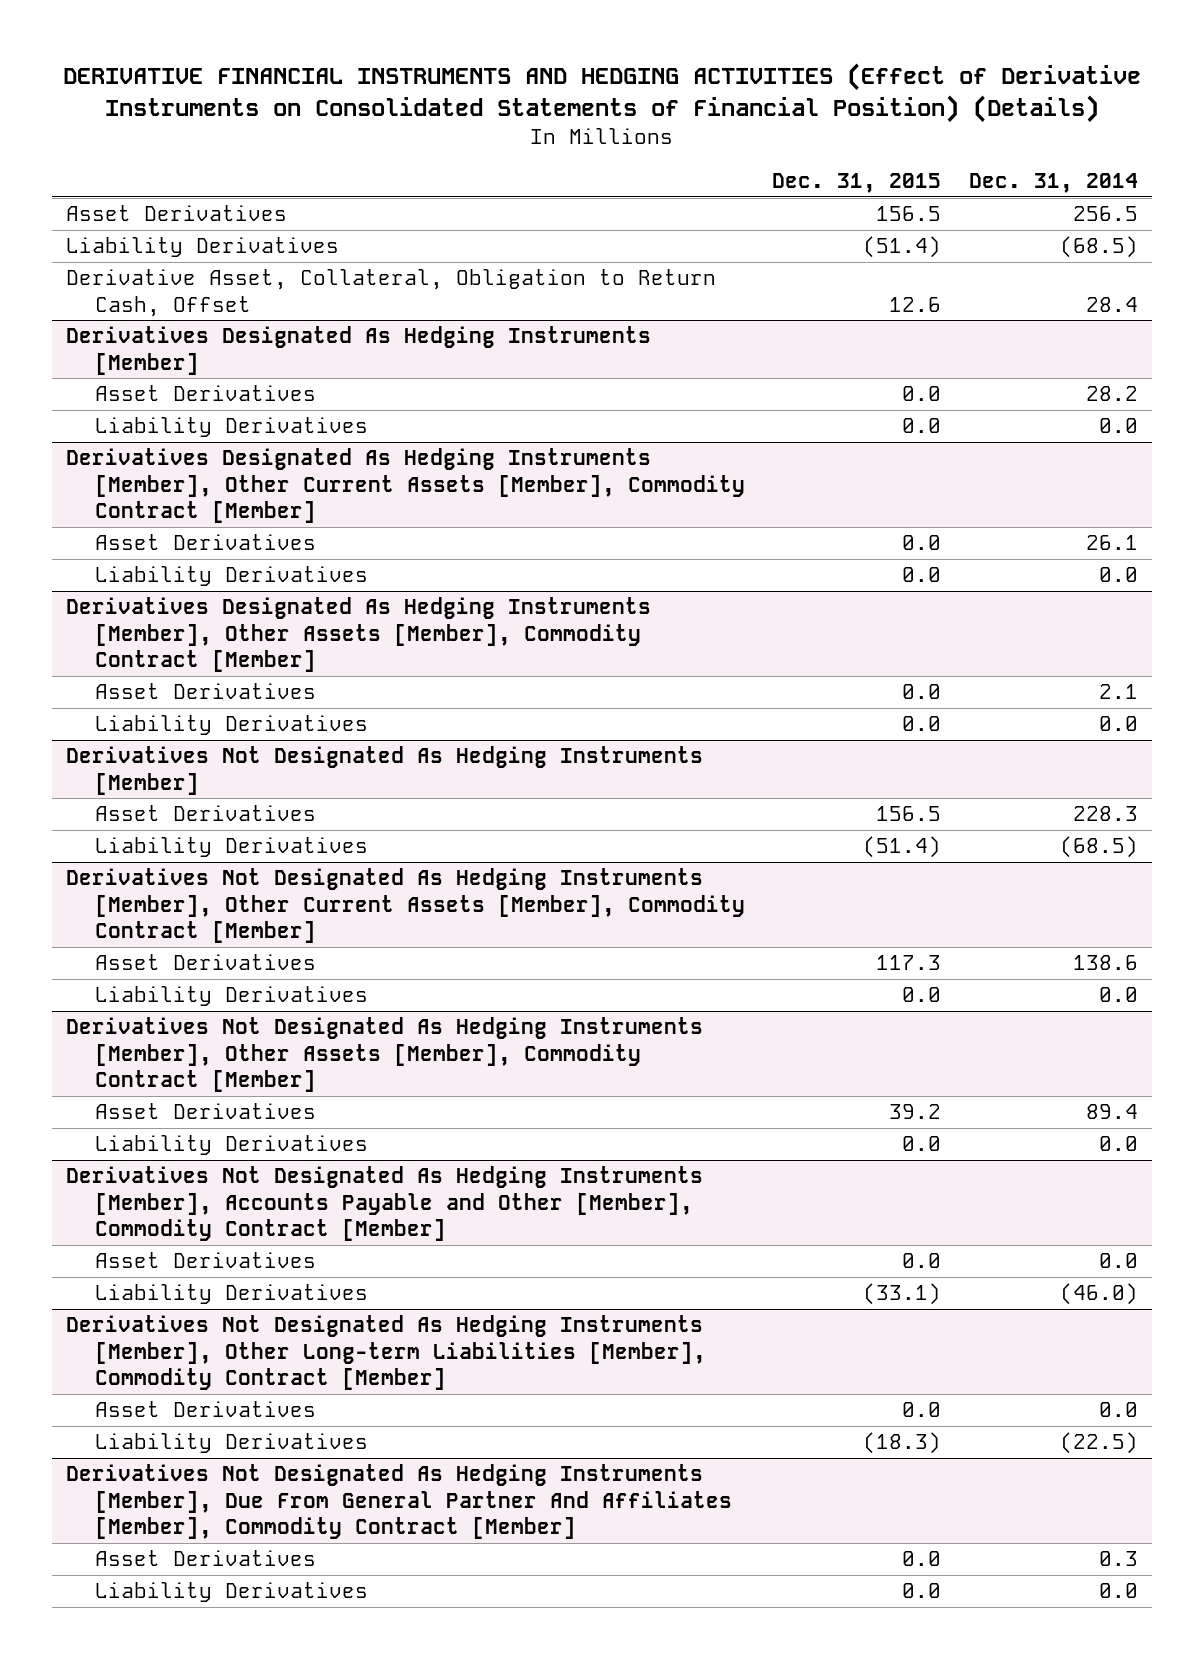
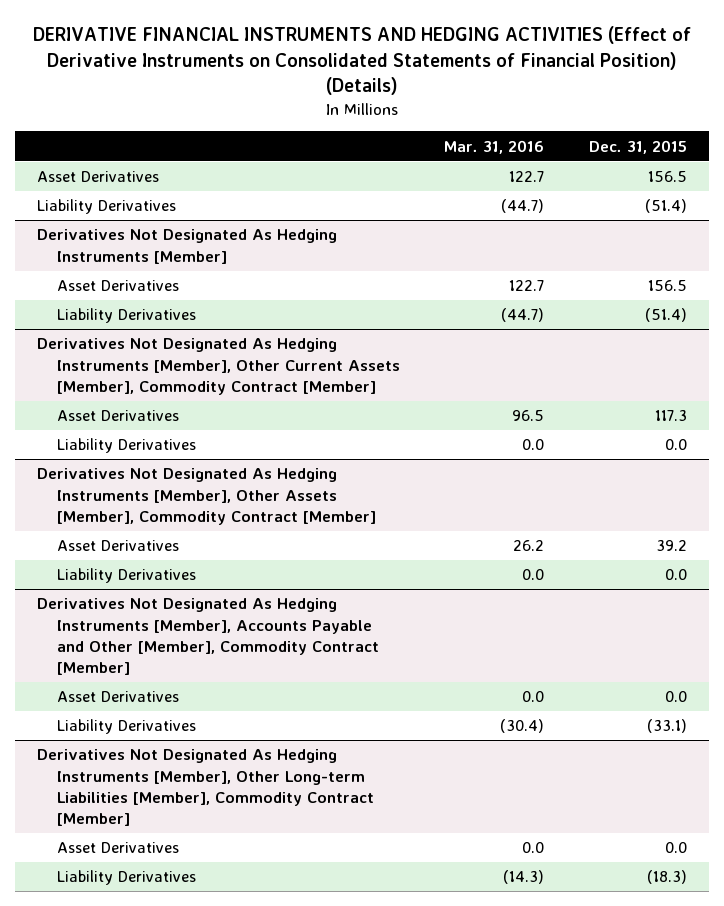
- | Dec. 31, 2015 | Dec. 31, 2014
+ | Mar. 31, 2016 | Dec. 31, 2015
- Derivative Asset, Collateral, Obligation to Return Cash, Offset | 12.6 | 28.4
- Derivatives Designated As Hedging Instruments [Member]
- Asset Derivatives | 0.0 | 28.2
- Liability Derivatives | 0.0 | 0.0
- Derivatives Designated As Hedging Instruments [Member], Other Current Assets [Member], Commodity Contract [Member]
- Asset Derivatives | 0.0 | 26.1
- Liability Derivatives | 0.0 | 0.0
- Derivatives Designated As Hedging Instruments [Member], Other Assets [Member], Commodity Contract [Member]
- Asset Derivatives | 0.0 | 2.1
- Liability Derivatives | 0.0 | 0.0
- Derivatives Not Designated As Hedging Instruments [Member], Due From General Partner And Affiliates [Member], Commodity Contract [Member]
- Asset Derivatives | 0.0 | 0.3
- Liability Derivatives | 0.0 | 0.0

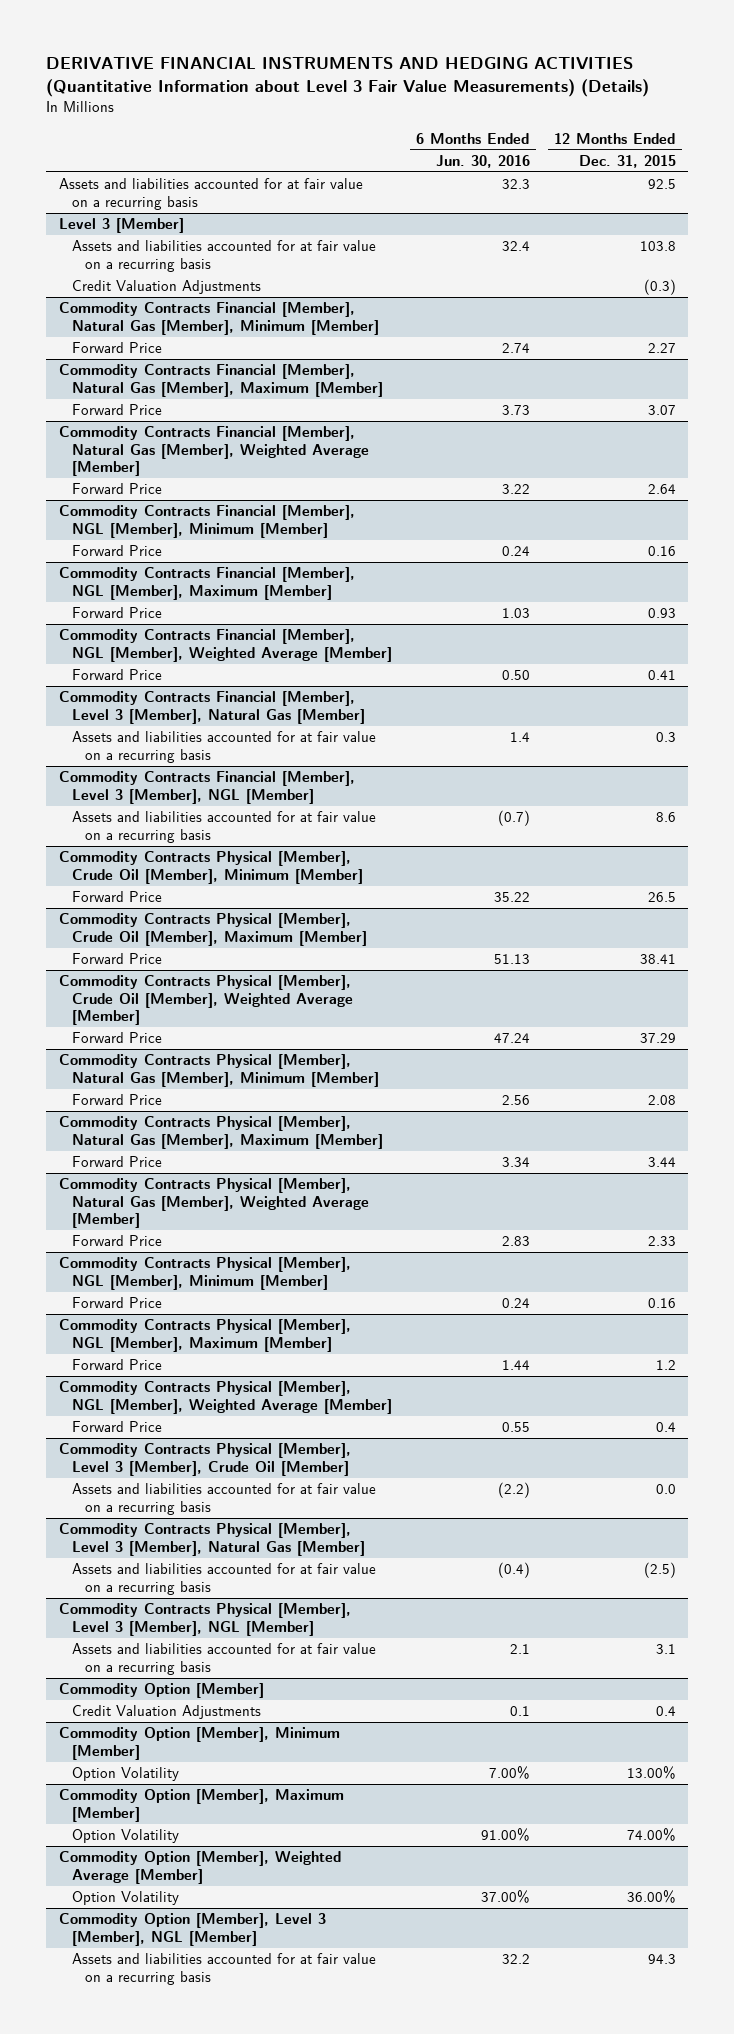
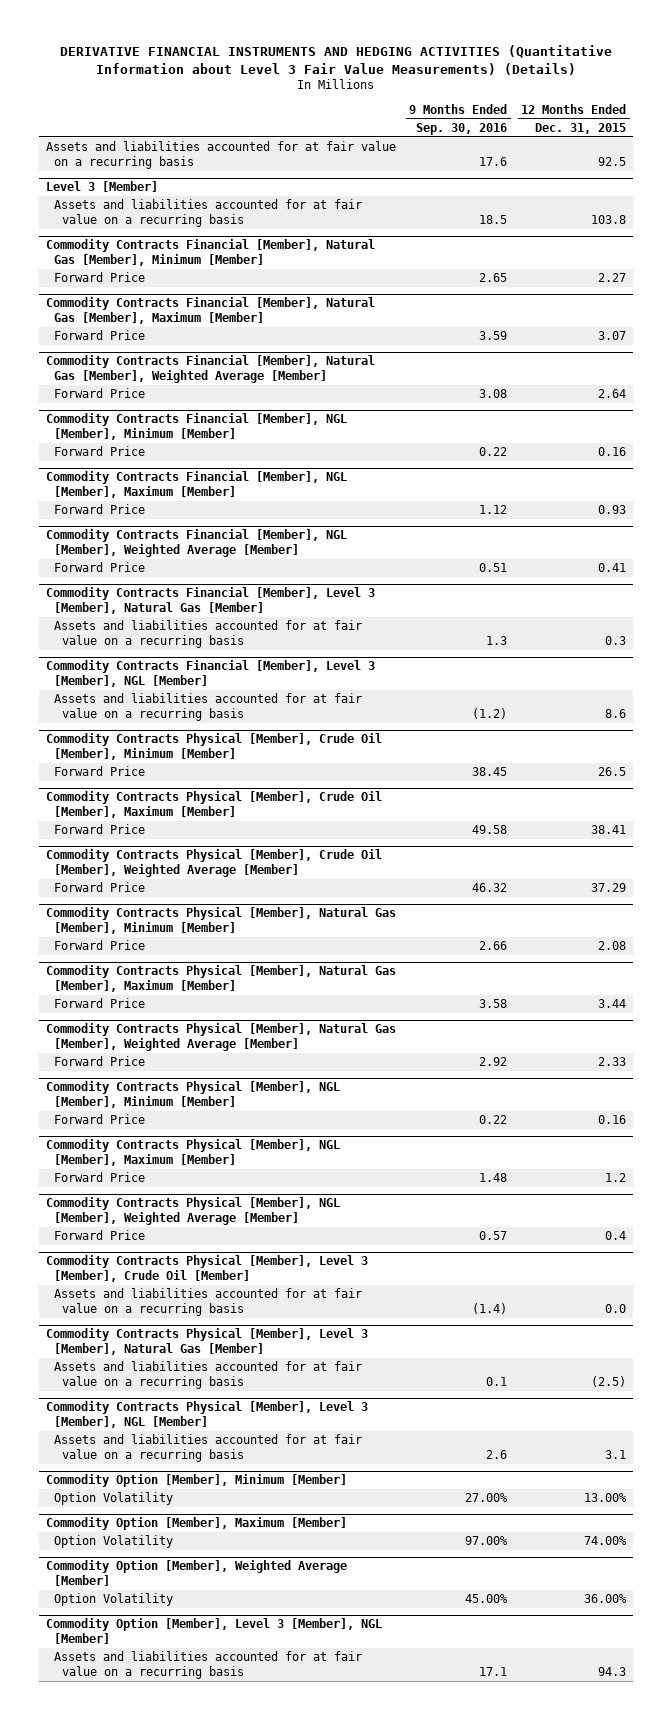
- | 6 Months Ended Jun. 30, 2016 | 12 Months Ended Dec. 31, 2015
+ | 9 Months Ended Sep. 30, 2016 | 12 Months Ended Dec. 31, 2015
@ Level 3 [Member]
- Credit Valuation Adjustments | | (0.3)
- Commodity Option [Member]
- Credit Valuation Adjustments | 0.1 | 0.4

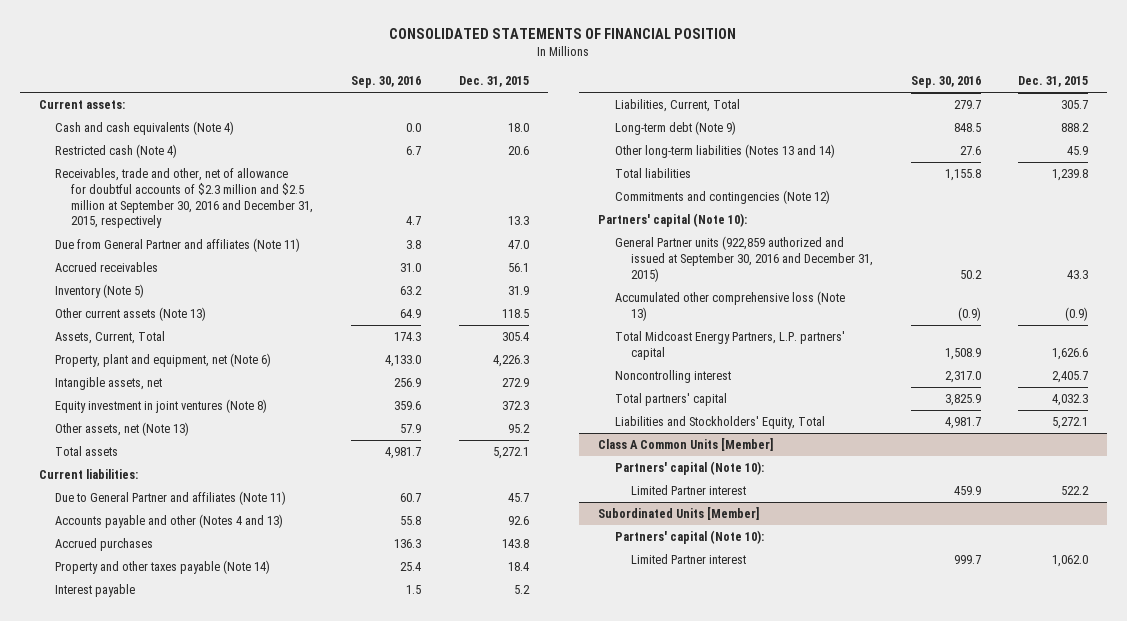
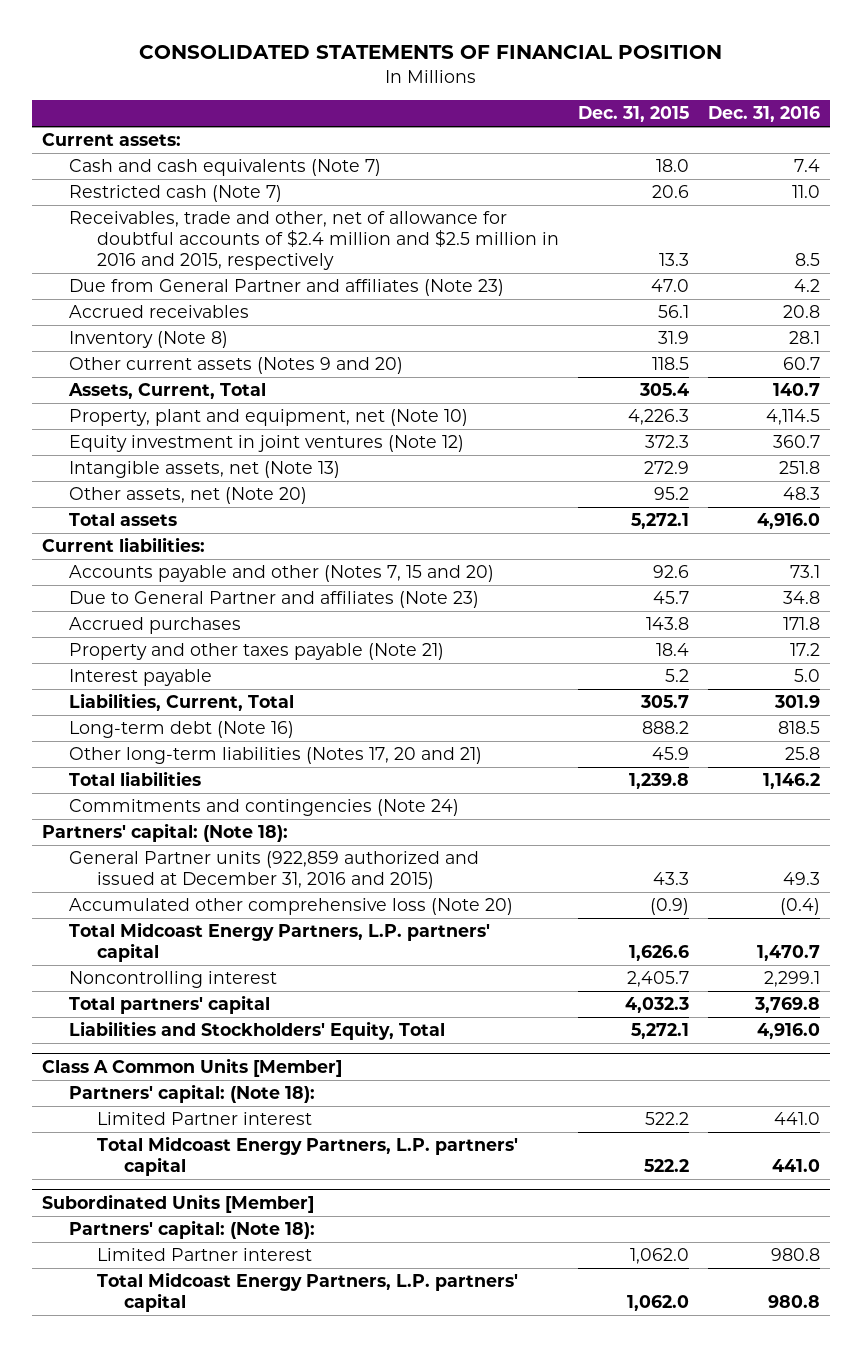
- | Sep. 30, 2016 | Dec. 31, 2015
+ | Dec. 31, 2015 | Dec. 31, 2016
- Cash and cash equivalents (Note 4) | 0.0 | 18.0
- Restricted cash (Note 4) | 6.7 | 20.6
- Receivables, trade and other, net of allowance for doubtful accounts of $2.3 million and $2.5 million at September 30, 2016 and December 31, 2015, respectively | 4.7 | 13.3
- Due from General Partner and affiliates (Note 11) | 3.8 | 47.0
+ Cash and cash equivalents (Note 7) | 18.0 | 7.4
+ Restricted cash (Note 7) | 20.6 | 11.0
+ Receivables, trade and other, net of allowance for doubtful accounts of $2.4 million and $2.5 million in 2016 and 2015, respectively | 13.3 | 8.5
+ Due from General Partner and affiliates (Note 23) | 47.0 | 4.2
- Inventory (Note 5) | 63.2 | 31.9
- Other current assets (Note 13) | 64.9 | 118.5
+ Inventory (Note 8) | 31.9 | 28.1
+ Other current assets (Notes 9 and 20) | 118.5 | 60.7
- Property, plant and equipment, net (Note 6) | 4,133.0 | 4,226.3
- Intangible assets, net | 256.9 | 272.9
- Equity investment in joint ventures (Note 8) | 359.6 | 372.3
- Other assets, net (Note 13) | 57.9 | 95.2
+ Property, plant and equipment, net (Note 10) | 4,226.3 | 4,114.5
+ Equity investment in joint ventures (Note 12) | 372.3 | 360.7
+ Intangible assets, net (Note 13) | 272.9 | 251.8
+ Other assets, net (Note 20) | 95.2 | 48.3
- Due to General Partner and affiliates (Note 11) | 60.7 | 45.7
- Accounts payable and other (Notes 4 and 13) | 55.8 | 92.6
+ Accounts payable and other (Notes 7, 15 and 20) | 92.6 | 73.1
+ Due to General Partner and affiliates (Note 23) | 45.7 | 34.8
- Property and other taxes payable (Note 14) | 25.4 | 18.4
+ Property and other taxes payable (Note 21) | 18.4 | 17.2
- Long-term debt (Note 9) | 848.5 | 888.2
- Other long-term liabilities (Notes 13 and 14) | 27.6 | 45.9
+ Long-term debt (Note 16) | 888.2 | 818.5
+ Other long-term liabilities (Notes 17, 20 and 21) | 45.9 | 25.8
- Commitments and contingencies (Note 12)
- Partners' capital (Note 10):
- General Partner units (922,859 authorized and issued at September 30, 2016 and December 31, 2015) | 50.2 | 43.3
- Accumulated other comprehensive loss (Note 13) | (0.9) | (0.9)
+ Commitments and contingencies (Note 24)
+ Partners' capital: (Note 18):
+ General Partner units (922,859 authorized and issued at December 31, 2016 and 2015) | 43.3 | 49.3
+ Accumulated other comprehensive loss (Note 20) | (0.9) | (0.4)
@ Class A Common Units [Member]
- Partners' capital (Note 10):
+ Partners' capital: (Note 18):
+ Total Midcoast Energy Partners, L.P. partners' capital | 522.2 | 441.0
@ Subordinated Units [Member]
- Partners' capital (Note 10):
+ Partners' capital: (Note 18):
+ Total Midcoast Energy Partners, L.P. partners' capital | 1,062.0 | 980.8

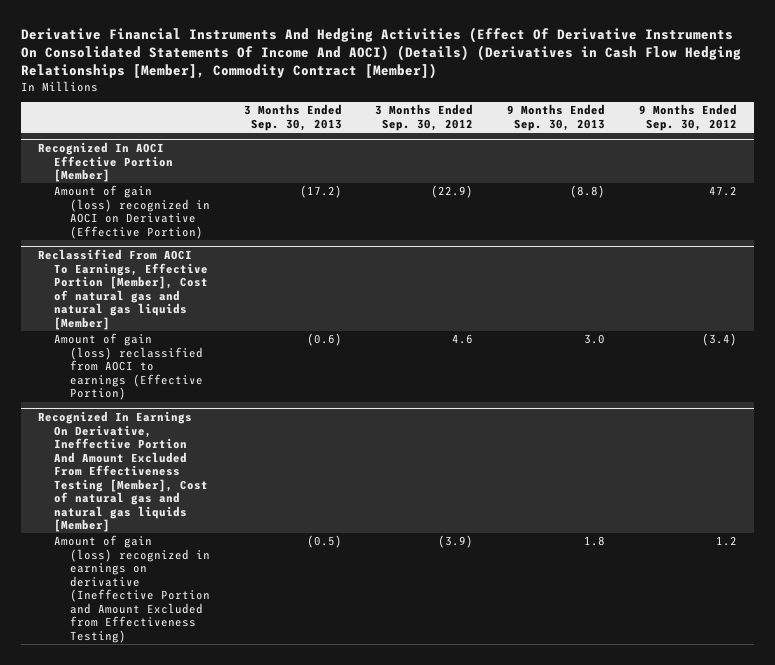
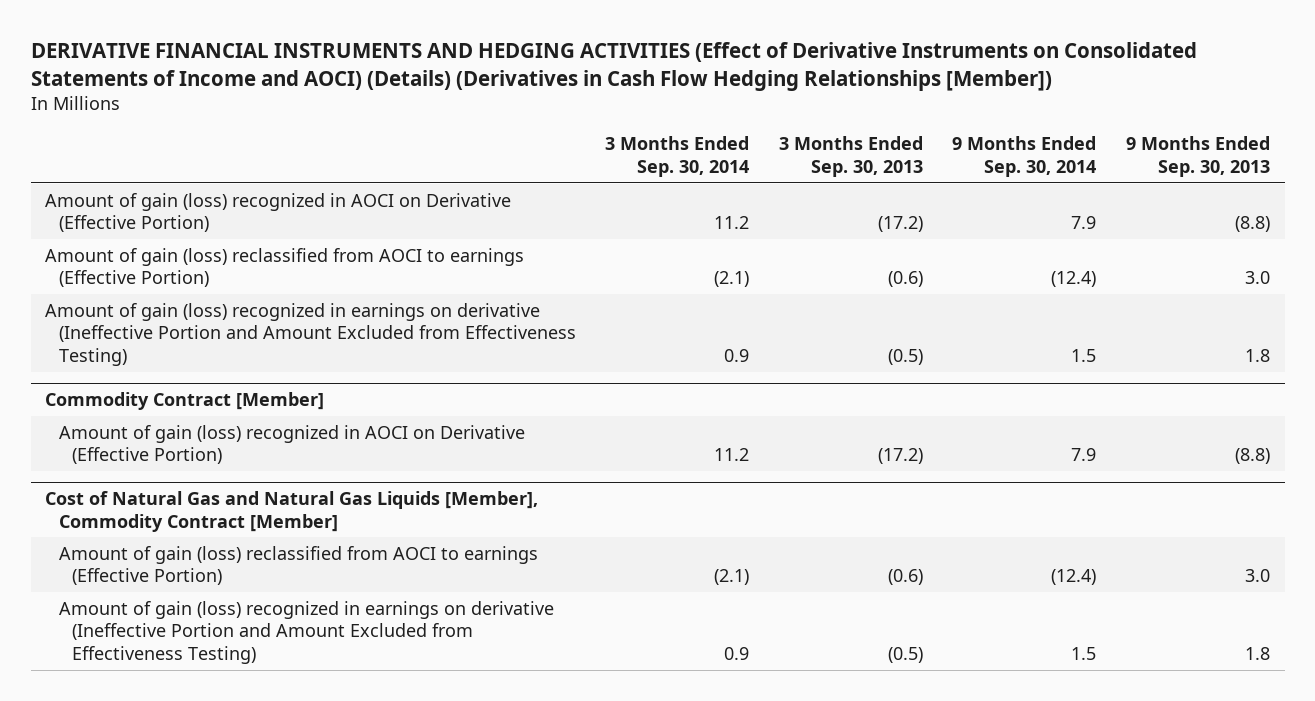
- Derivative Financial Instruments And Hedging Activities (Effect Of Derivative Instruments On Consolidated Statements Of Income And AOCI) (Details) (Derivatives in Cash Flow Hedging Relationships [Member], Commodity Contract [Member])
+ DERIVATIVE FINANCIAL INSTRUMENTS AND HEDGING ACTIVITIES (Effect of Derivative Instruments on Consolidated Statements of Income and AOCI) (Details) (Derivatives in Cash Flow Hedging Relationships [Member])
- | 3 Months Ended Sep. 30, 2013 | 3 Months Ended Sep. 30, 2012 | 9 Months Ended Sep. 30, 2013 | 9 Months Ended Sep. 30, 2012
+ | 3 Months Ended Sep. 30, 2014 | 3 Months Ended Sep. 30, 2013 | 9 Months Ended Sep. 30, 2014 | 9 Months Ended Sep. 30, 2013
- Recognized In AOCI Effective Portion [Member]
- Reclassified From AOCI To Earnings, Effective Portion [Member], Cost of natural gas and natural gas liquids [Member]
- Recognized In Earnings On Derivative, Ineffective Portion And Amount Excluded From Effectiveness Testing [Member], Cost of natural gas and natural gas liquids [Member]
+ Commodity Contract [Member]
+ Amount of gain (loss) recognized in AOCI on Derivative (Effective Portion) | 11.2 | (17.2) | 7.9 | (8.8)
+ Cost of Natural Gas and Natural Gas Liquids [Member], Commodity Contract [Member]
+ Amount of gain (loss) reclassified from AOCI to earnings (Effective Portion) | (2.1) | (0.6) | (12.4) | 3.0
+ Amount of gain (loss) recognized in earnings on derivative (Ineffective Portion and Amount Excluded from Effectiveness Testing) | 0.9 | (0.5) | 1.5 | 1.8

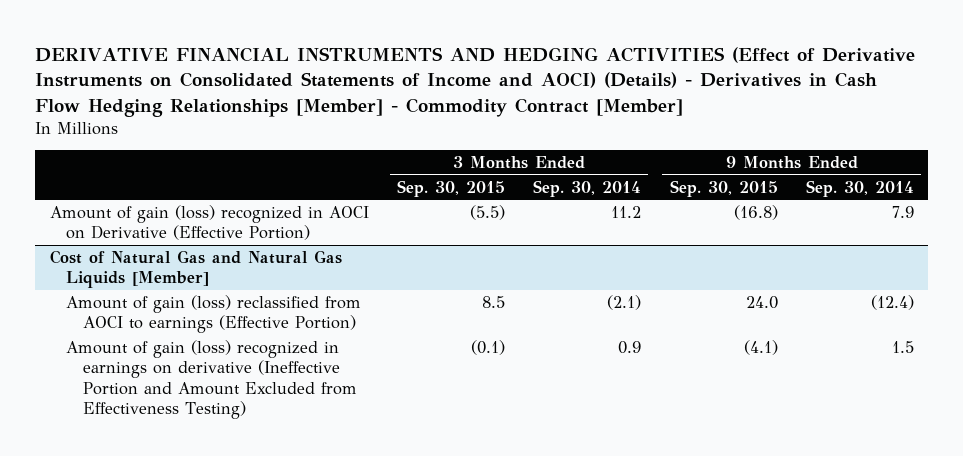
- DERIVATIVE FINANCIAL INSTRUMENTS AND HEDGING ACTIVITIES (Effect of Derivative Instruments on Consolidated Statements of Income and AOCI) (Details) (Derivatives in Cash Flow Hedging Relationships [Member])
+ DERIVATIVE FINANCIAL INSTRUMENTS AND HEDGING ACTIVITIES (Effect of Derivative Instruments on Consolidated Statements of Income and AOCI) (Details) - Derivatives in Cash Flow Hedging Relationships [Member] - Commodity Contract [Member]
- | 3 Months Ended Sep. 30, 2014 | 3 Months Ended Sep. 30, 2013 | 9 Months Ended Sep. 30, 2014 | 9 Months Ended Sep. 30, 2013
+ | 3 Months Ended Sep. 30, 2015 | 3 Months Ended Sep. 30, 2014 | 9 Months Ended Sep. 30, 2015 | 9 Months Ended Sep. 30, 2014
- Amount of gain (loss) reclassified from AOCI to earnings (Effective Portion) | (2.1) | (0.6) | (12.4) | 3.0
- Amount of gain (loss) recognized in earnings on derivative (Ineffective Portion and Amount Excluded from Effectiveness Testing) | 0.9 | (0.5) | 1.5 | 1.8
- Commodity Contract [Member]
- Amount of gain (loss) recognized in AOCI on Derivative (Effective Portion) | 11.2 | (17.2) | 7.9 | (8.8)
- Cost of Natural Gas and Natural Gas Liquids [Member], Commodity Contract [Member]
+ Cost of Natural Gas and Natural Gas Liquids [Member]

